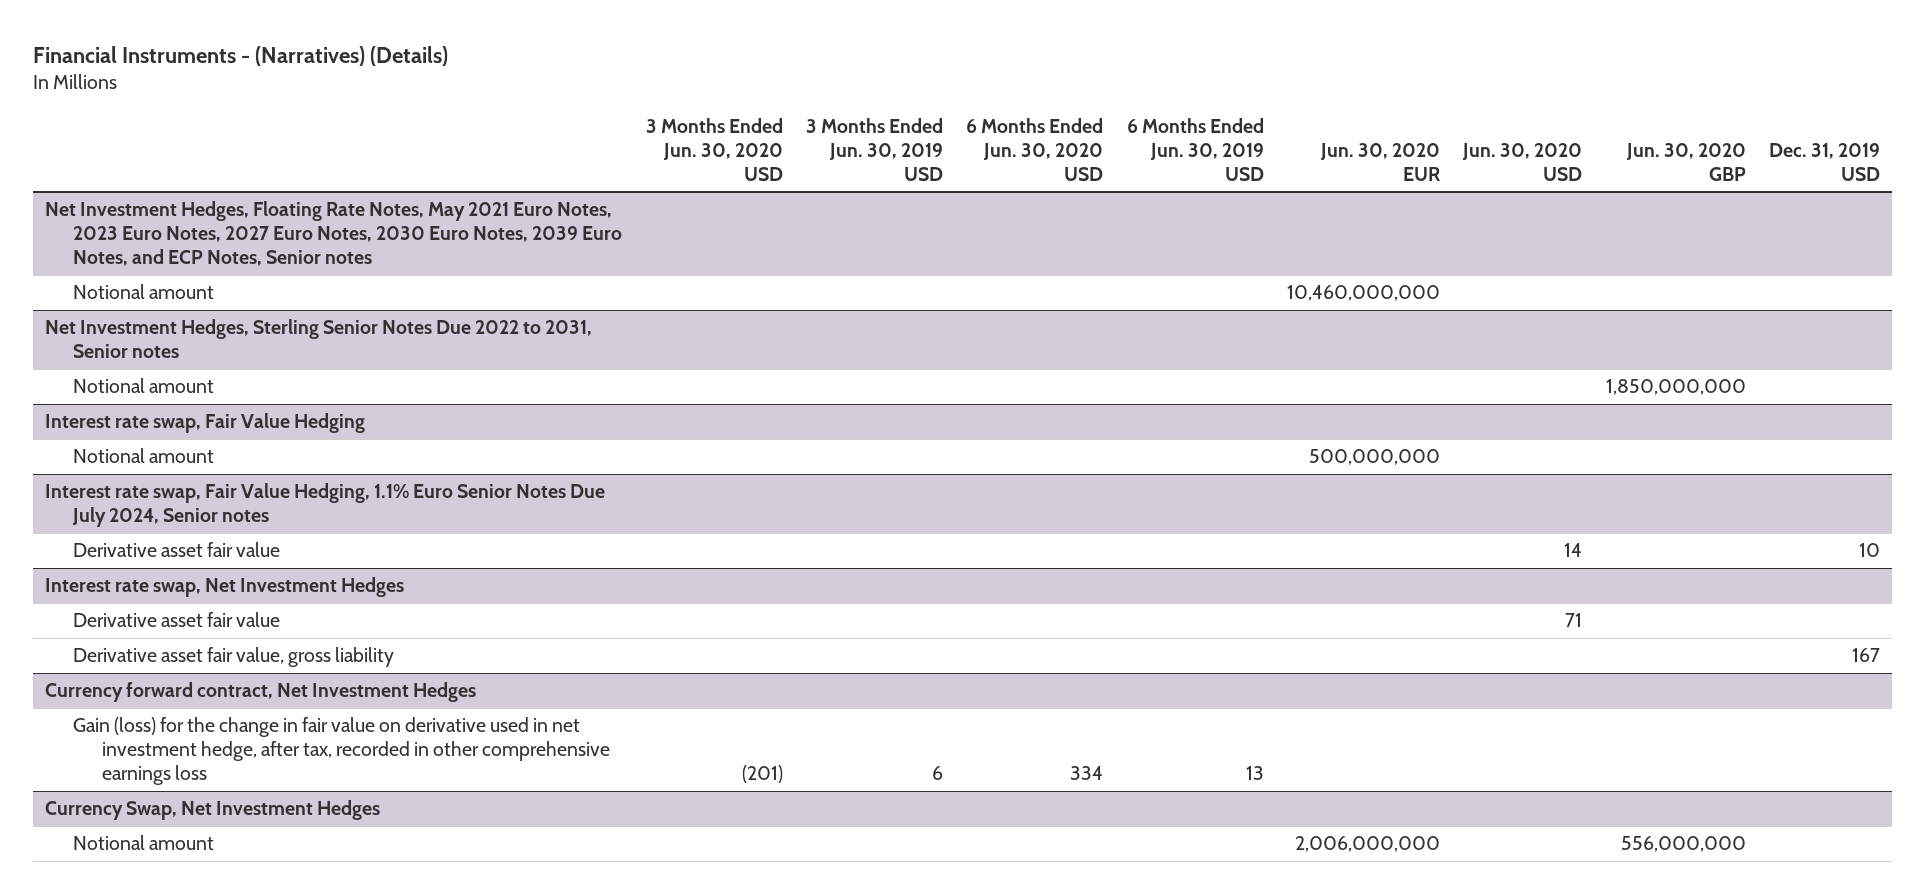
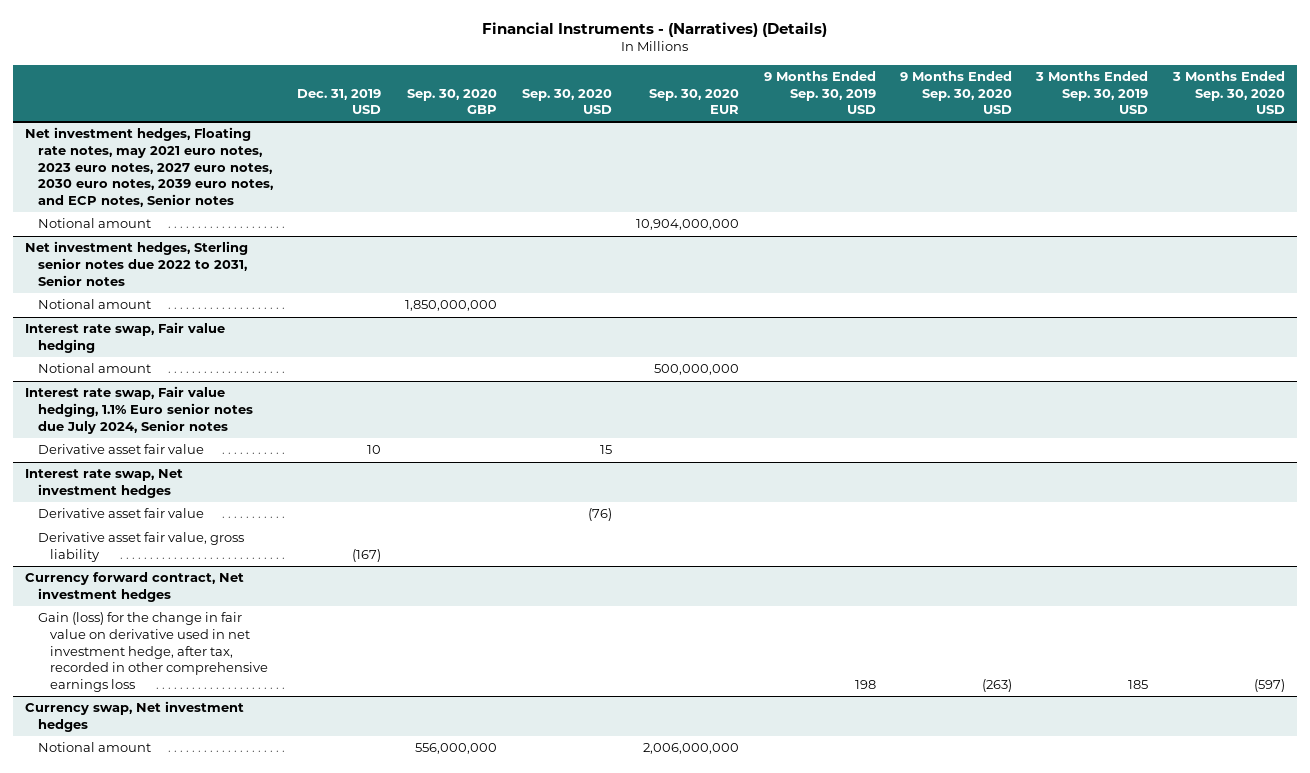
- | 3 Months Ended Jun. 30, 2020 USD | 3 Months Ended Jun. 30, 2019 USD | 6 Months Ended Jun. 30, 2020 USD | 6 Months Ended Jun. 30, 2019 USD | Jun. 30, 2020 EUR | Jun. 30, 2020 USD | Jun. 30, 2020 GBP | Dec. 31, 2019 USD
+ | Dec. 31, 2019 USD | Sep. 30, 2020 GBP | Sep. 30, 2020 USD | Sep. 30, 2020 EUR | 9 Months Ended Sep. 30, 2019 USD | 9 Months Ended Sep. 30, 2020 USD | 3 Months Ended Sep. 30, 2019 USD | 3 Months Ended Sep. 30, 2020 USD
- Net Investment Hedges, Floating Rate Notes, May 2021 Euro Notes, 2023 Euro Notes, 2027 Euro Notes, 2030 Euro Notes, 2039 Euro Notes, and ECP Notes, Senior notes
+ Net investment hedges, Floating rate notes, may 2021 euro notes, 2023 euro notes, 2027 euro notes, 2030 euro notes, 2039 euro notes, and ECP notes, Senior notes
- Net Investment Hedges, Sterling Senior Notes Due 2022 to 2031, Senior notes
+ Net investment hedges, Sterling senior notes due 2022 to 2031, Senior notes
- Interest rate swap, Fair Value Hedging
+ Interest rate swap, Fair value hedging
- Interest rate swap, Fair Value Hedging, 1.1% Euro Senior Notes Due July 2024, Senior notes
+ Interest rate swap, Fair value hedging, 1.1% Euro senior notes due July 2024, Senior notes
- Interest rate swap, Net Investment Hedges
+ Interest rate swap, Net investment hedges
- Derivative asset fair value, gross liability | | | | | | | | 167
- Currency forward contract, Net Investment Hedges
+ Derivative asset fair value, gross liability | (167) | | | | | | |
+ Currency forward contract, Net investment hedges
- Currency Swap, Net Investment Hedges
+ Currency swap, Net investment hedges

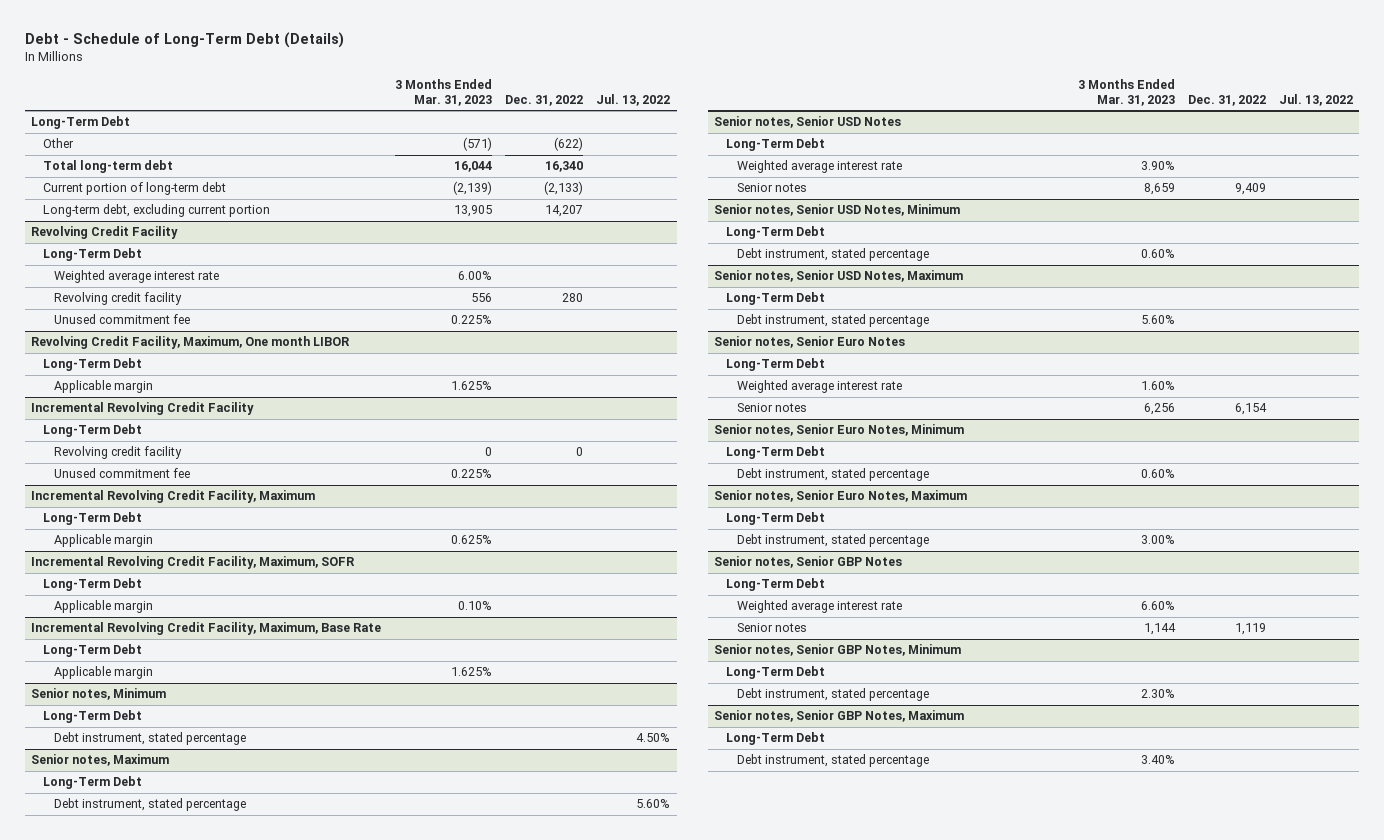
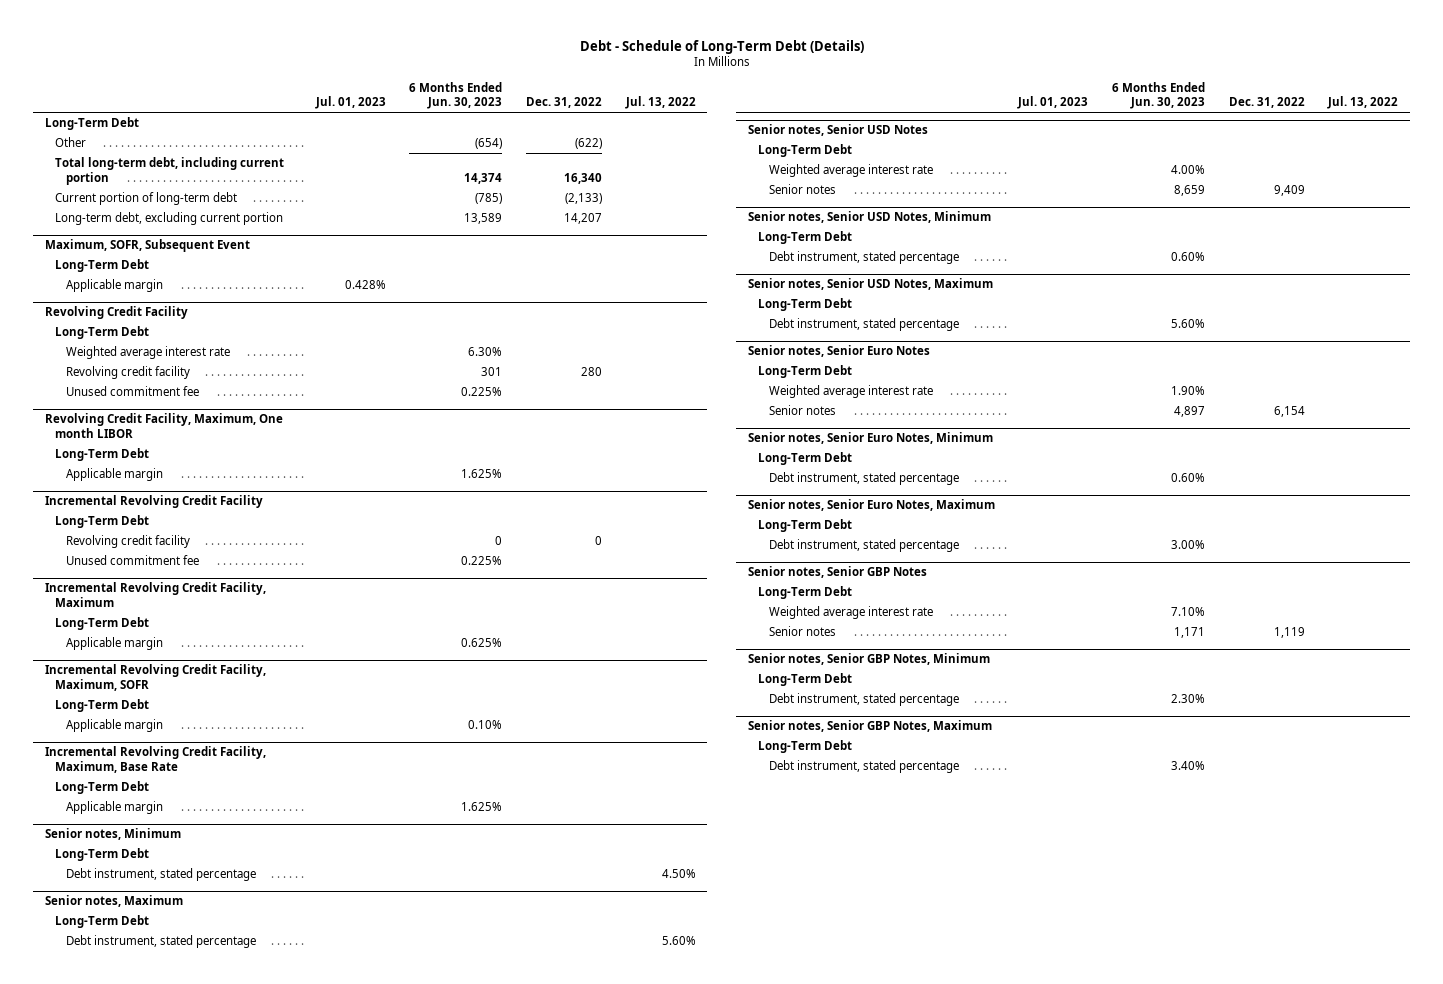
- | 3 Months Ended Mar. 31, 2023 | Dec. 31, 2022 | Jul. 13, 2022
+ | Jul. 01, 2023 | 6 Months Ended Jun. 30, 2023 | Dec. 31, 2022 | Jul. 13, 2022
- Total long-term debt | 16,044 | 16,340 |
+ Total long-term debt, including current portion | | 14,374 | 16,340 |
+ Maximum, SOFR, Subsequent Event
+ Long-Term Debt
+ Applicable margin | 0.428% | | |

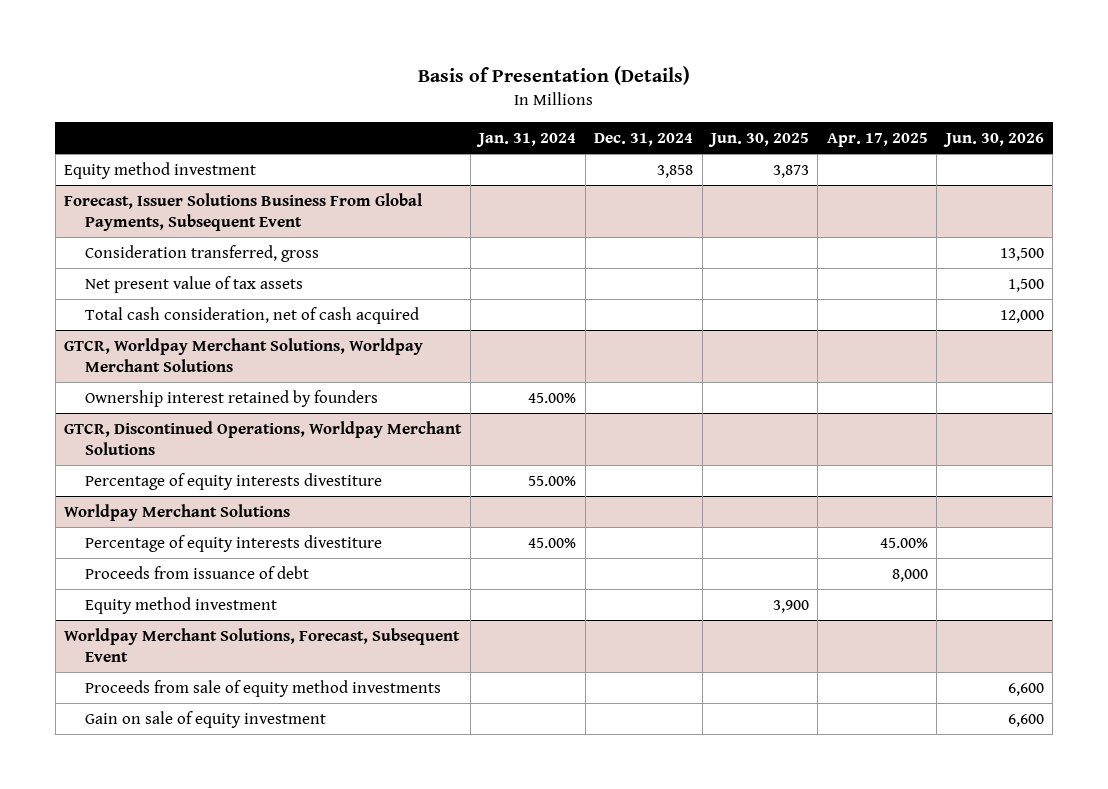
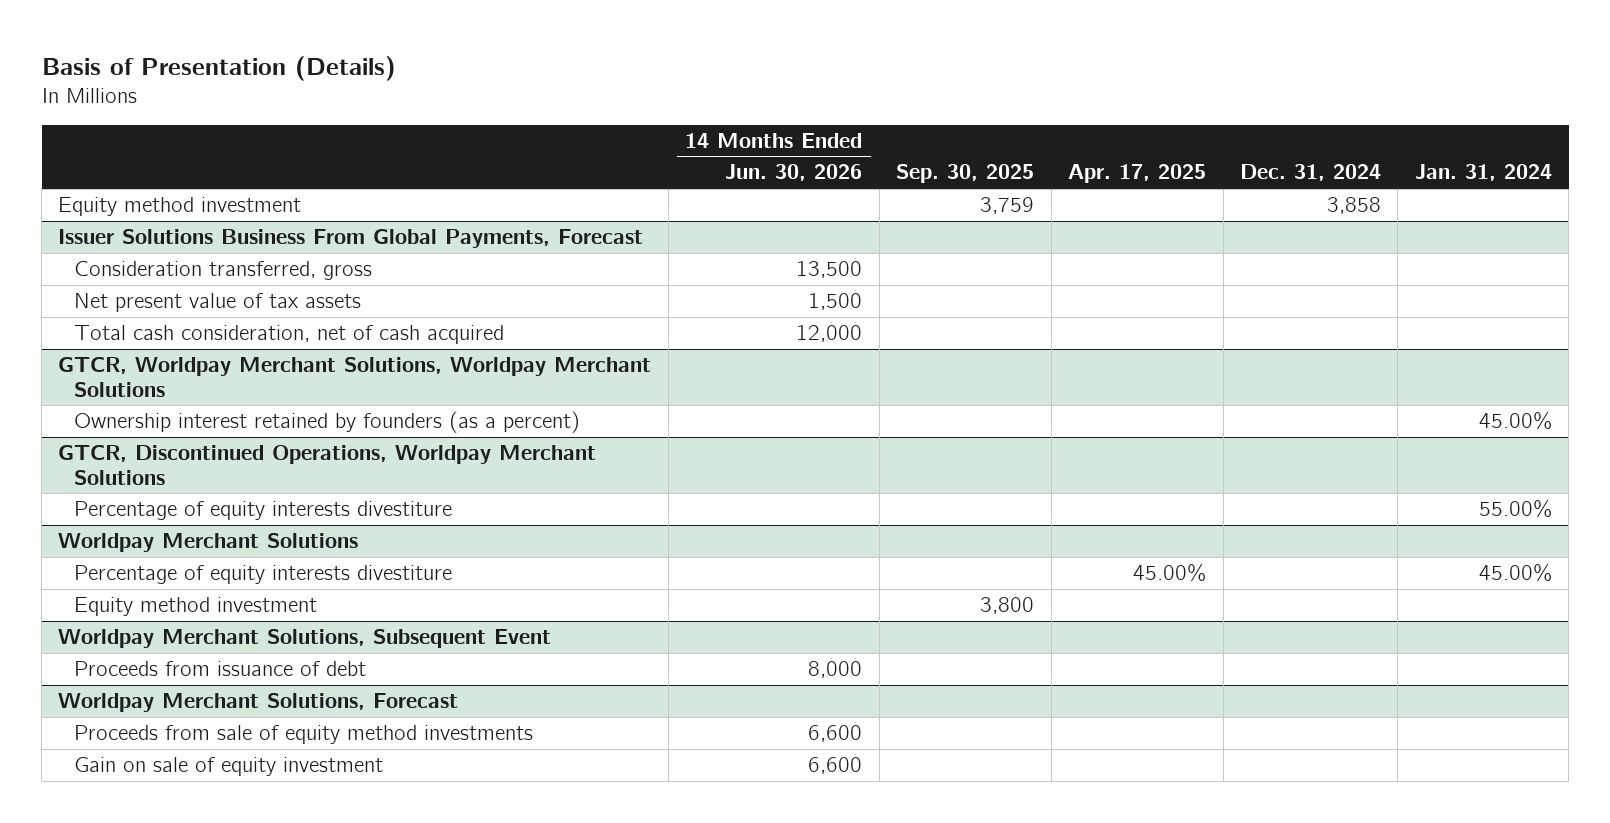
- | Jan. 31, 2024 | Dec. 31, 2024 | Jun. 30, 2025 | Apr. 17, 2025 | Jun. 30, 2026
+ | 14 Months Ended Jun. 30, 2026 | Sep. 30, 2025 | Apr. 17, 2025 | Dec. 31, 2024 | Jan. 31, 2024
- Forecast, Issuer Solutions Business From Global Payments, Subsequent Event
+ Issuer Solutions Business From Global Payments, Forecast
@ GTCR, Worldpay Merchant Solutions, Worldpay Merchant Solutions
- Ownership interest retained by founders | 45.00% | | | |
+ Ownership interest retained by founders (as a percent) | | | | | 45.00%
@ Worldpay Merchant Solutions
- Proceeds from issuance of debt | | | | 8,000 |
- Worldpay Merchant Solutions, Forecast, Subsequent Event
- Proceeds from sale of equity method investments | | | | | 6,600
- Gain on sale of equity investment | | | | | 6,600
+ Worldpay Merchant Solutions, Subsequent Event
+ Proceeds from issuance of debt | 8,000 | | | |
+ Worldpay Merchant Solutions, Forecast
+ Proceeds from sale of equity method investments | 6,600 | | | |
+ Gain on sale of equity investment | 6,600 | | | |

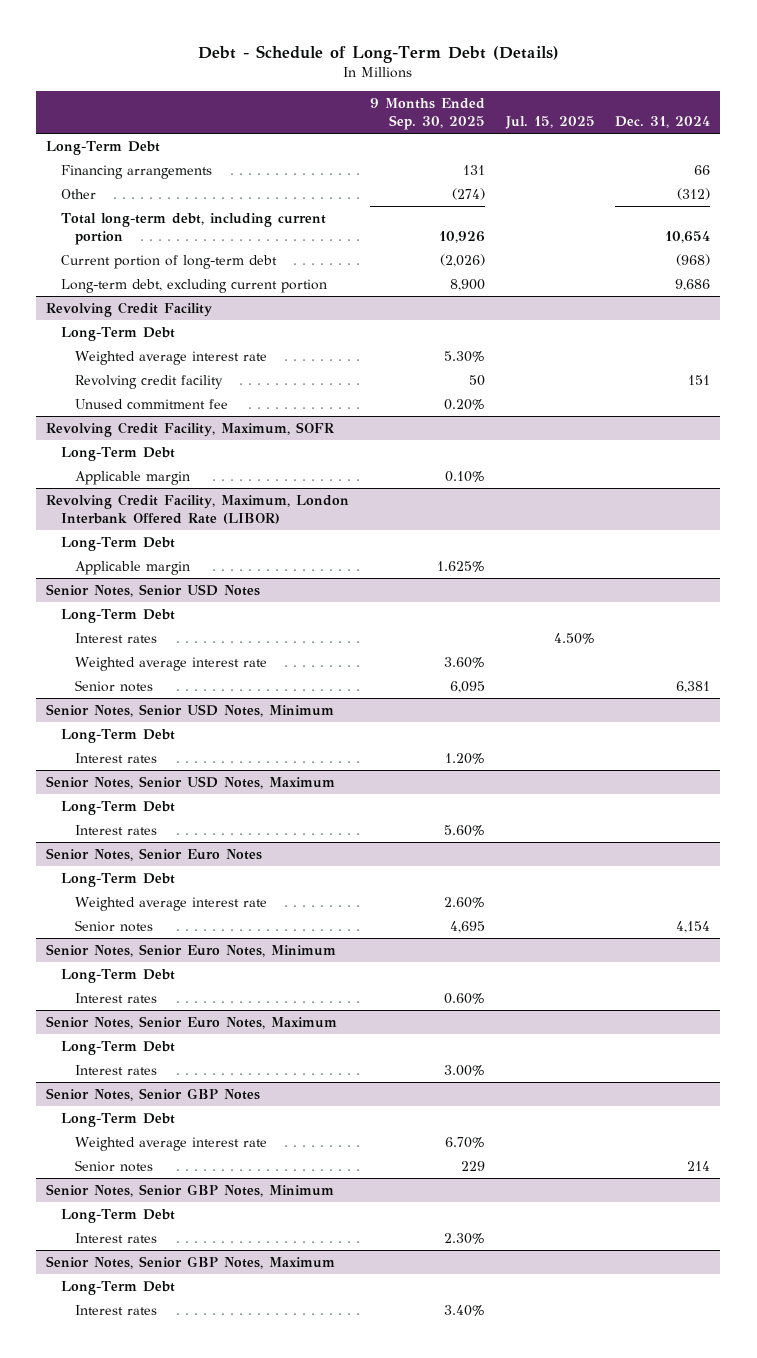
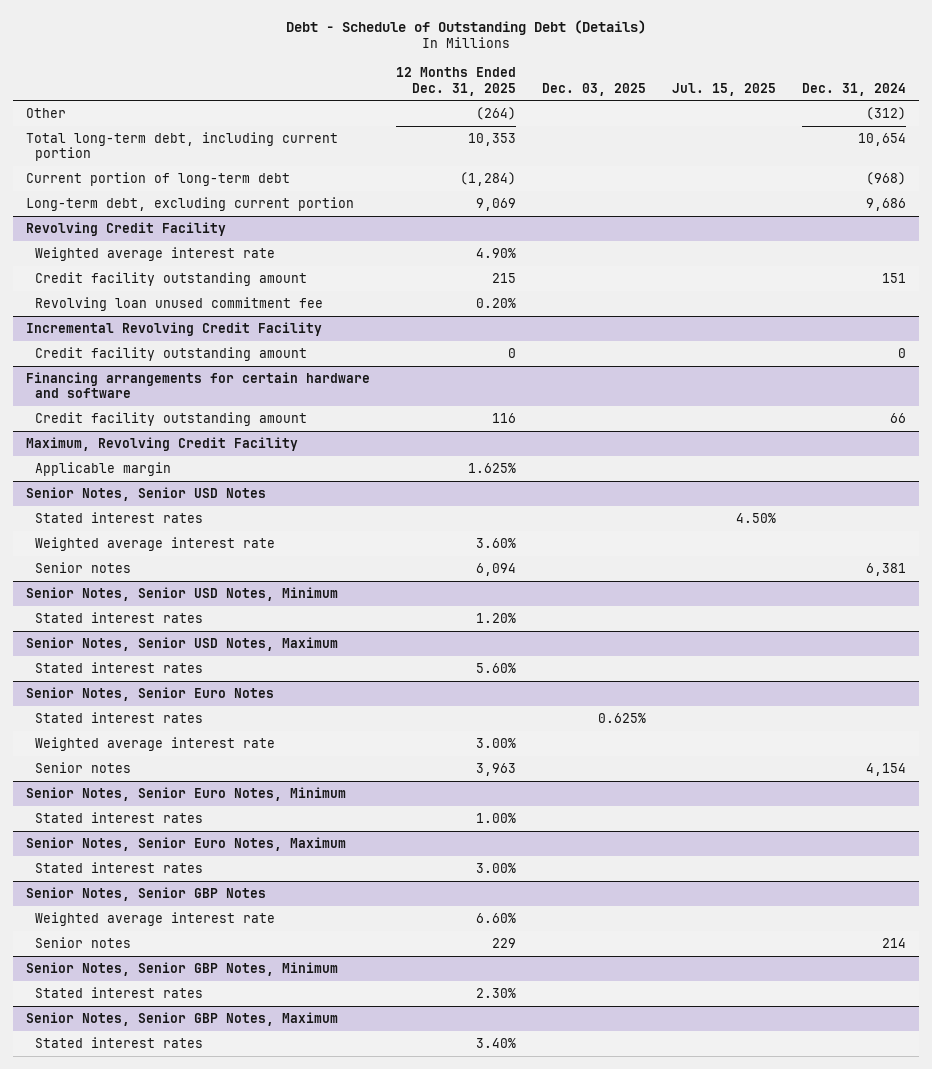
- Debt - Schedule of Long-Term Debt (Details)
+ Debt - Schedule of Outstanding Debt (Details)
- | 9 Months Ended Sep. 30, 2025 | Jul. 15, 2025 | Dec. 31, 2024
+ | 12 Months Ended Dec. 31, 2025 | Dec. 03, 2025 | Jul. 15, 2025 | Dec. 31, 2024
- Long-Term Debt
- Financing arrangements | 131 | | 66
@ Revolving Credit Facility
- Long-Term Debt
- Revolving credit facility | 50 | | 151
- Unused commitment fee | 0.20% | |
- Revolving Credit Facility, Maximum, SOFR
- Long-Term Debt
@ Revolving Credit Facility
+ Credit facility outstanding amount | 215 | | | 151
+ Revolving loan unused commitment fee | 0.20% | | |
+ Incremental Revolving Credit Facility
+ Credit facility outstanding amount | 0 | | | 0
+ Financing arrangements for certain hardware and software
+ Credit facility outstanding amount | 116 | | | 66
+ Maximum, Revolving Credit Facility
- Revolving Credit Facility, Maximum, London Interbank Offered Rate (LIBOR)
- Long-Term Debt
- Applicable margin | 1.625% | |
@ Senior Notes, Senior USD Notes
- Long-Term Debt
- Interest rates | | 4.50% |
+ Stated interest rates | | | 4.50% |
@ Senior Notes, Senior USD Notes, Minimum
- Long-Term Debt
- Interest rates | 1.20% | |
+ Stated interest rates | 1.20% | | |
@ Senior Notes, Senior USD Notes, Maximum
- Long-Term Debt
- Interest rates | 5.60% | |
+ Stated interest rates | 5.60% | | |
@ Senior Notes, Senior Euro Notes
- Long-Term Debt
+ Stated interest rates | | 0.625% | |
@ Senior Notes, Senior Euro Notes, Minimum
- Long-Term Debt
- Interest rates | 0.60% | |
+ Stated interest rates | 1.00% | | |
@ Senior Notes, Senior Euro Notes, Maximum
- Long-Term Debt
- Interest rates | 3.00% | |
+ Stated interest rates | 3.00% | | |
@ Senior Notes, Senior GBP Notes
- Long-Term Debt
@ Senior Notes, Senior GBP Notes, Minimum
- Long-Term Debt
- Interest rates | 2.30% | |
+ Stated interest rates | 2.30% | | |
@ Senior Notes, Senior GBP Notes, Maximum
- Long-Term Debt
- Interest rates | 3.40% | |
+ Stated interest rates | 3.40% | | |

